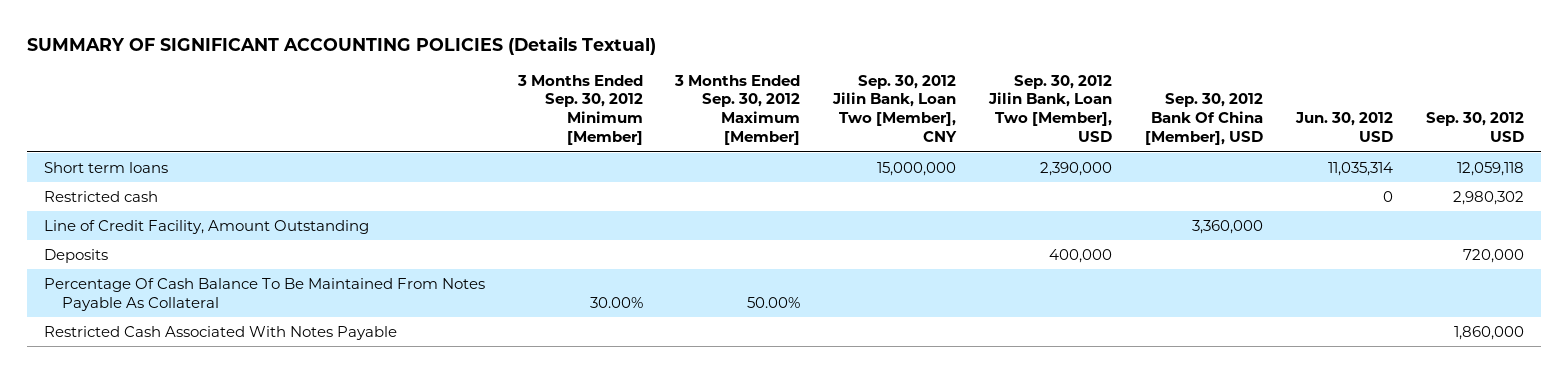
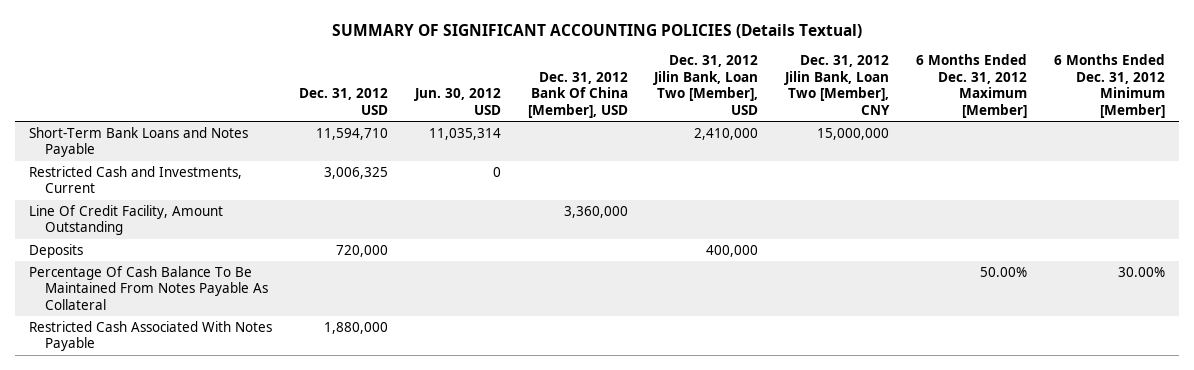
- | 3 Months Ended Sep. 30, 2012 Minimum [Member] | 3 Months Ended Sep. 30, 2012 Maximum [Member] | Sep. 30, 2012 Jilin Bank, Loan Two [Member], CNY | Sep. 30, 2012 Jilin Bank, Loan Two [Member], USD | Sep. 30, 2012 Bank Of China [Member], USD | Jun. 30, 2012 USD | Sep. 30, 2012 USD
+ | Dec. 31, 2012 USD | Jun. 30, 2012 USD | Dec. 31, 2012 Bank Of China [Member], USD | Dec. 31, 2012 Jilin Bank, Loan Two [Member], USD | Dec. 31, 2012 Jilin Bank, Loan Two [Member], CNY | 6 Months Ended Dec. 31, 2012 Maximum [Member] | 6 Months Ended Dec. 31, 2012 Minimum [Member]
- Short term loans | | | 15,000,000 | 2,390,000 | | 11,035,314 | 12,059,118
- Restricted cash | | | | | | 0 | 2,980,302
- Line of Credit Facility, Amount Outstanding | | | | | 3,360,000 | |
+ Short-Term Bank Loans and Notes Payable | 11,594,710 | 11,035,314 | | 2,410,000 | 15,000,000 | |
+ Restricted Cash and Investments, Current | 3,006,325 | 0 | | | | |
+ Line Of Credit Facility, Amount Outstanding | | | 3,360,000 | | | |

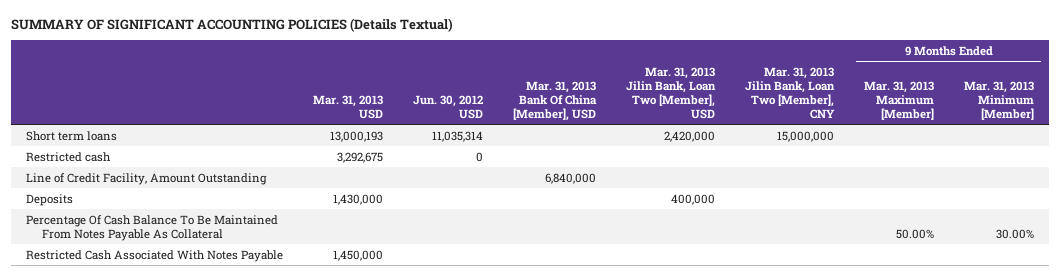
- | Dec. 31, 2012 USD | Jun. 30, 2012 USD | Dec. 31, 2012 Bank Of China [Member], USD | Dec. 31, 2012 Jilin Bank, Loan Two [Member], USD | Dec. 31, 2012 Jilin Bank, Loan Two [Member], CNY | 6 Months Ended Dec. 31, 2012 Maximum [Member] | 6 Months Ended Dec. 31, 2012 Minimum [Member]
+ | Mar. 31, 2013 USD | Jun. 30, 2012 USD | Mar. 31, 2013 Bank Of China [Member], USD | Mar. 31, 2013 Jilin Bank, Loan Two [Member], USD | Mar. 31, 2013 Jilin Bank, Loan Two [Member], CNY | 9 Months Ended Mar. 31, 2013 Maximum [Member] | 9 Months Ended Mar. 31, 2013 Minimum [Member]
- Short-Term Bank Loans and Notes Payable | 11,594,710 | 11,035,314 | | 2,410,000 | 15,000,000 | |
- Restricted Cash and Investments, Current | 3,006,325 | 0 | | | | |
- Line Of Credit Facility, Amount Outstanding | | | 3,360,000 | | | |
+ Short term loans | 13,000,193 | 11,035,314 | | 2,420,000 | 15,000,000 | |
+ Restricted cash | 3,292,675 | 0 | | | | |
+ Line of Credit Facility, Amount Outstanding | | | 6,840,000 | | | |

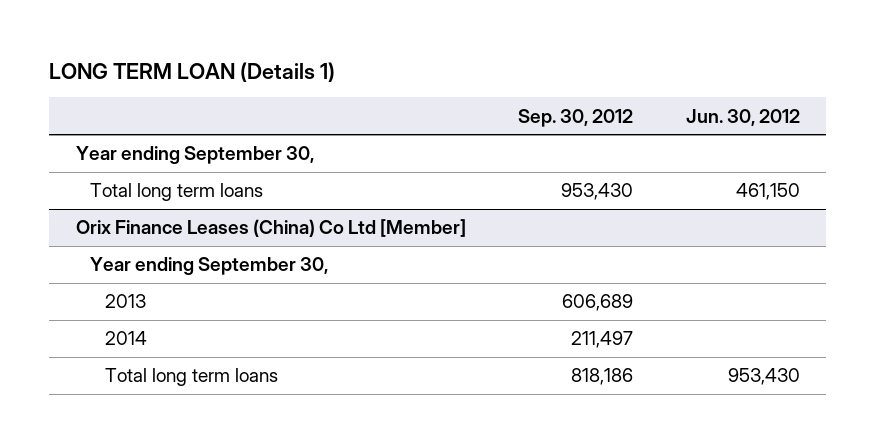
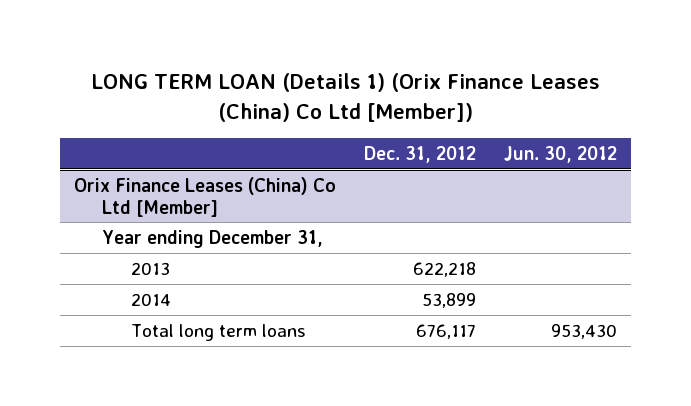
- LONG TERM LOAN (Details 1)
+ LONG TERM LOAN (Details 1) (Orix Finance Leases (China) Co Ltd [Member])
- | Sep. 30, 2012 | Jun. 30, 2012
+ | Dec. 31, 2012 | Jun. 30, 2012
- Year ending September 30,
- Total long term loans | 953,430 | 461,150
@ Orix Finance Leases (China) Co Ltd [Member]
- Year ending September 30,
+ Year ending December 31,

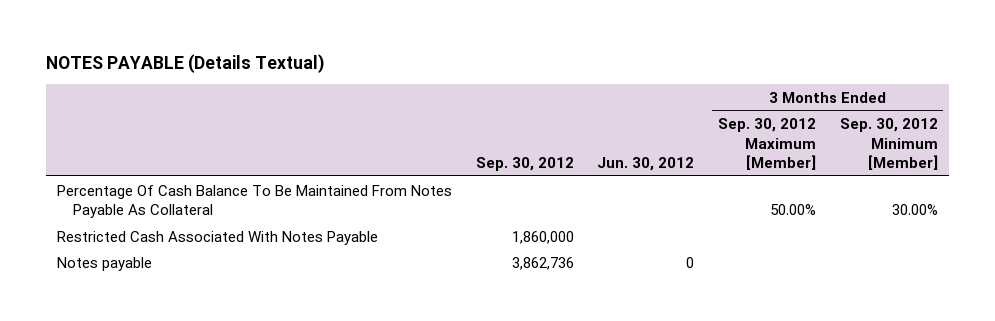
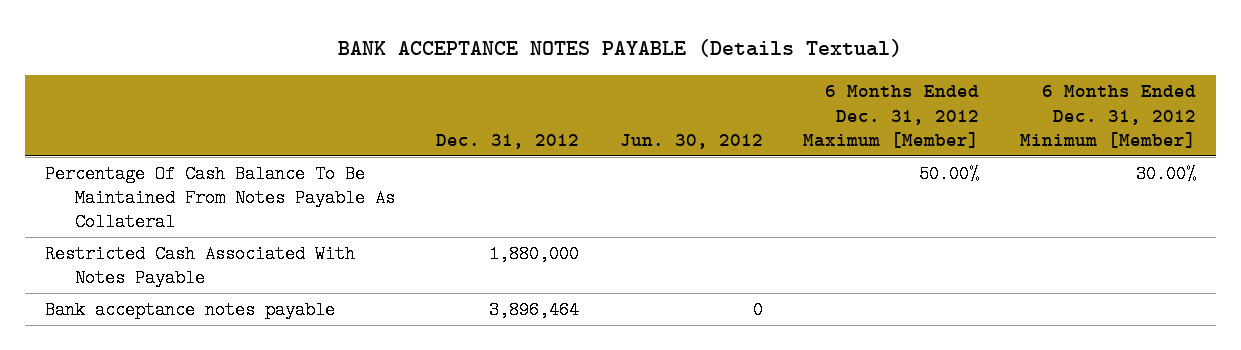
- NOTES PAYABLE (Details Textual)
+ BANK ACCEPTANCE NOTES PAYABLE (Details Textual)
- | Sep. 30, 2012 | Jun. 30, 2012 | 3 Months Ended Sep. 30, 2012 Maximum [Member] | 3 Months Ended Sep. 30, 2012 Minimum [Member]
+ | Dec. 31, 2012 | Jun. 30, 2012 | 6 Months Ended Dec. 31, 2012 Maximum [Member] | 6 Months Ended Dec. 31, 2012 Minimum [Member]
- Notes payable | 3,862,736 | 0 | |
+ Bank acceptance notes payable | 3,896,464 | 0 | |

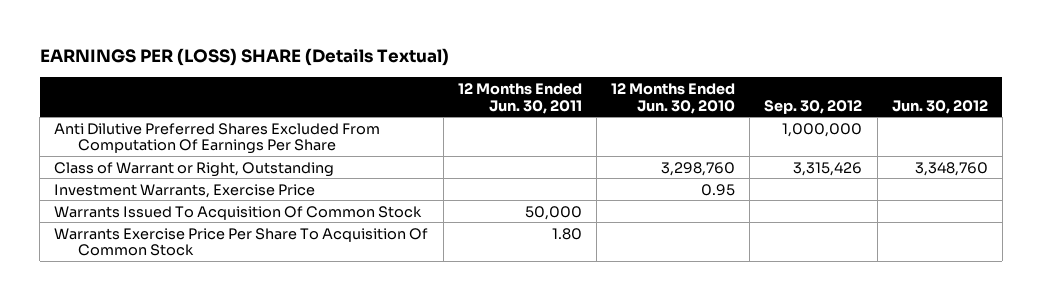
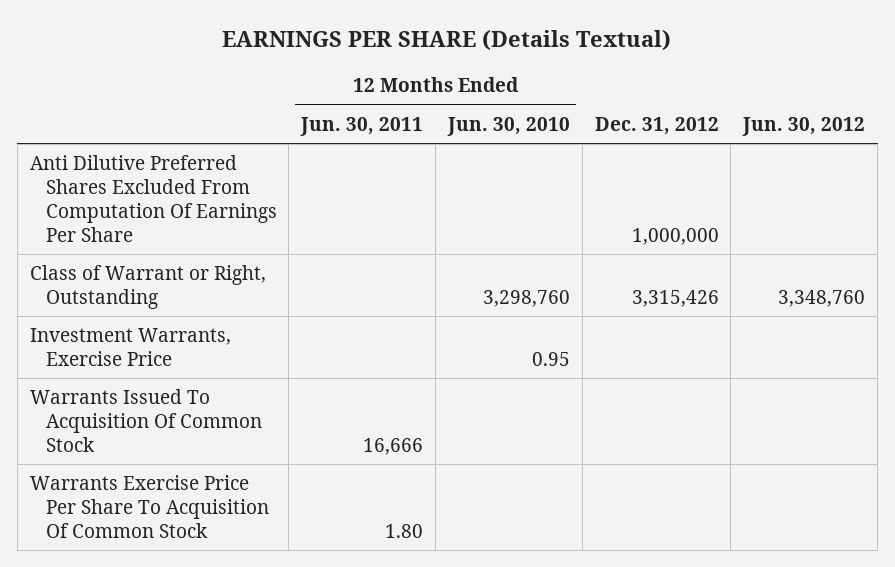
- EARNINGS PER (LOSS) SHARE (Details Textual)
+ EARNINGS PER SHARE (Details Textual)
- | 12 Months Ended Jun. 30, 2011 | 12 Months Ended Jun. 30, 2010 | Sep. 30, 2012 | Jun. 30, 2012
+ | 12 Months Ended Jun. 30, 2011 | 12 Months Ended Jun. 30, 2010 | Dec. 31, 2012 | Jun. 30, 2012
- Warrants Issued To Acquisition Of Common Stock | 50,000 | | |
+ Warrants Issued To Acquisition Of Common Stock | 16,666 | | |

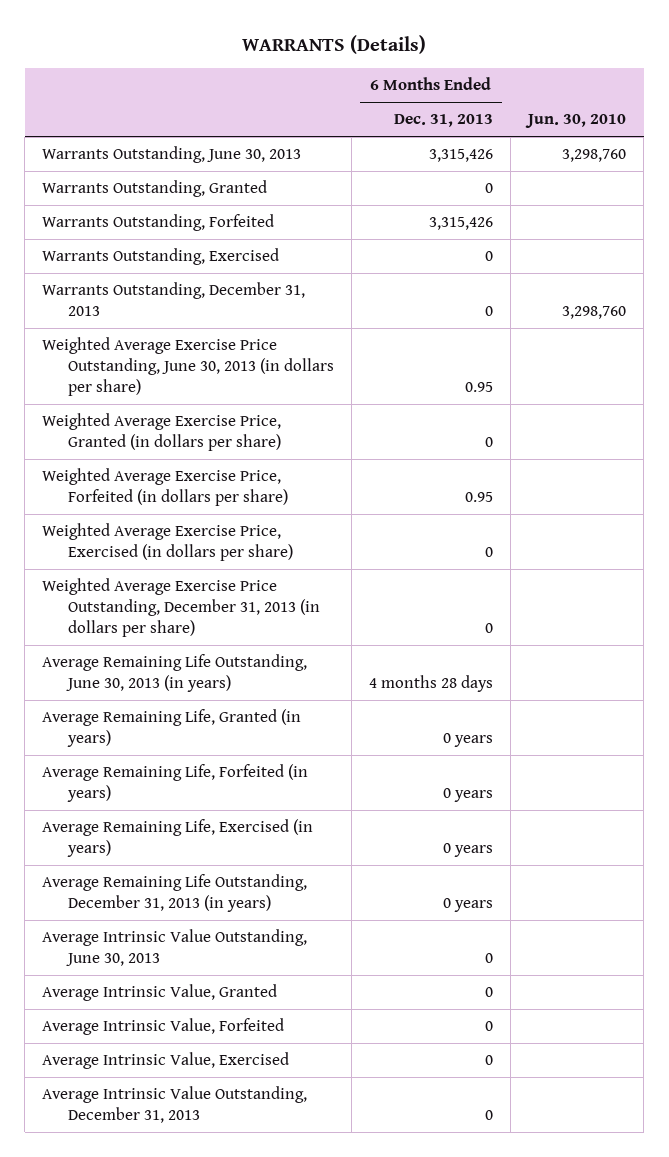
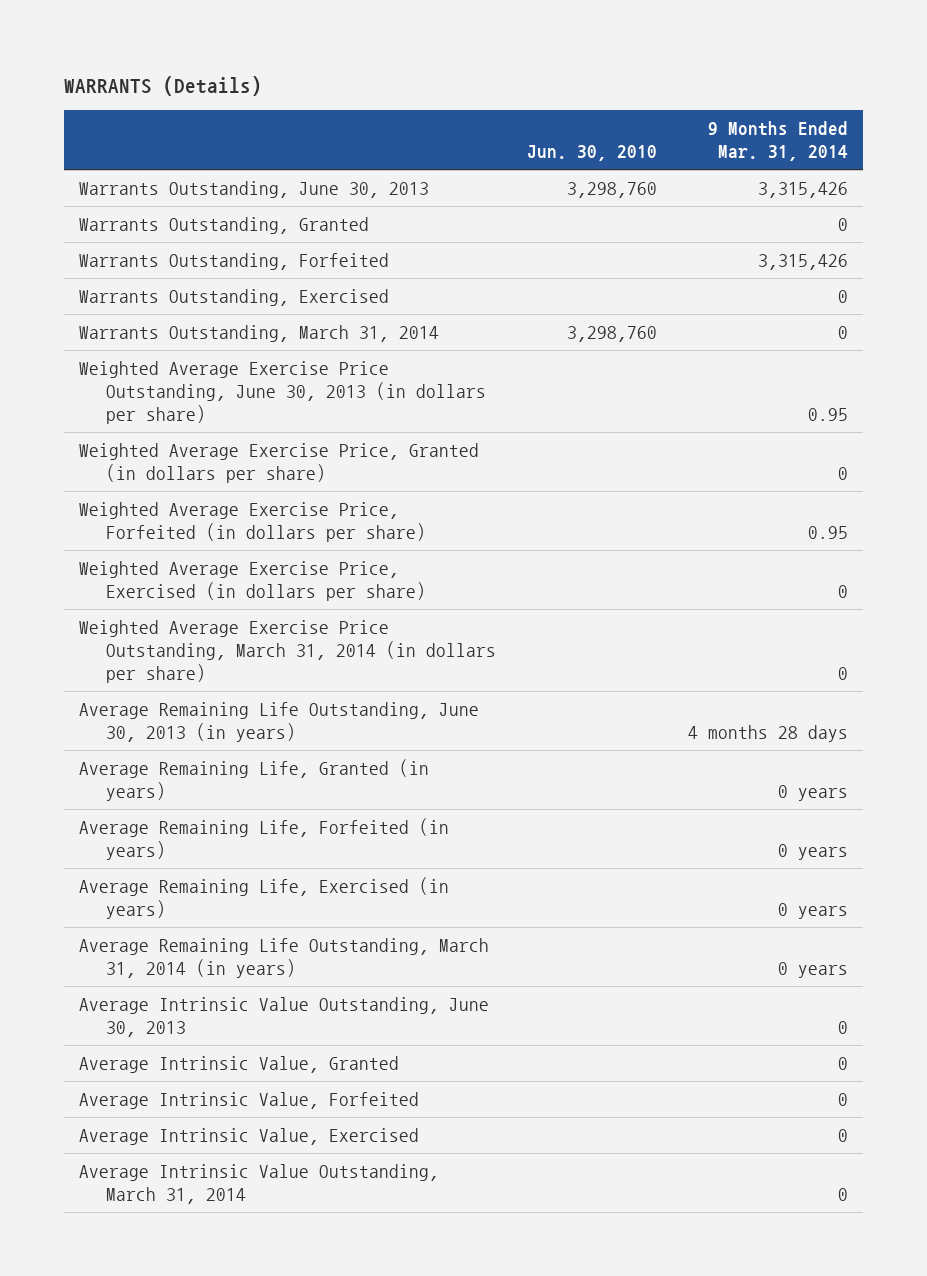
- | 6 Months Ended Dec. 31, 2013 | Jun. 30, 2010
+ | Jun. 30, 2010 | 9 Months Ended Mar. 31, 2014
- Warrants Outstanding, December 31, 2013 | 0 | 3,298,760
+ Warrants Outstanding, March 31, 2014 | 3,298,760 | 0
- Weighted Average Exercise Price Outstanding, December 31, 2013 (in dollars per share) | 0 |
+ Weighted Average Exercise Price Outstanding, March 31, 2014 (in dollars per share) | | 0
- Average Remaining Life Outstanding, December 31, 2013 (in years) | 0 years |
+ Average Remaining Life Outstanding, March 31, 2014 (in years) | | 0 years
- Average Intrinsic Value Outstanding, December 31, 2013 | 0 |
+ Average Intrinsic Value Outstanding, March 31, 2014 | | 0

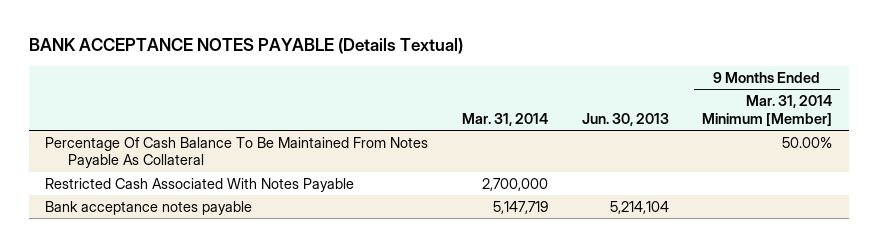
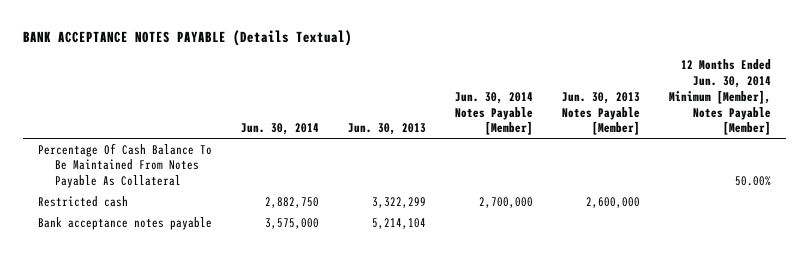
- | Mar. 31, 2014 | Jun. 30, 2013 | 9 Months Ended Mar. 31, 2014 Minimum [Member]
+ | Jun. 30, 2014 | Jun. 30, 2013 | Jun. 30, 2014 Notes Payable [Member] | Jun. 30, 2013 Notes Payable [Member] | 12 Months Ended Jun. 30, 2014 Minimum [Member], Notes Payable [Member]
- Restricted Cash Associated With Notes Payable | 2,700,000 | |
+ Restricted cash | 2,882,750 | 3,322,299 | 2,700,000 | 2,600,000 |

